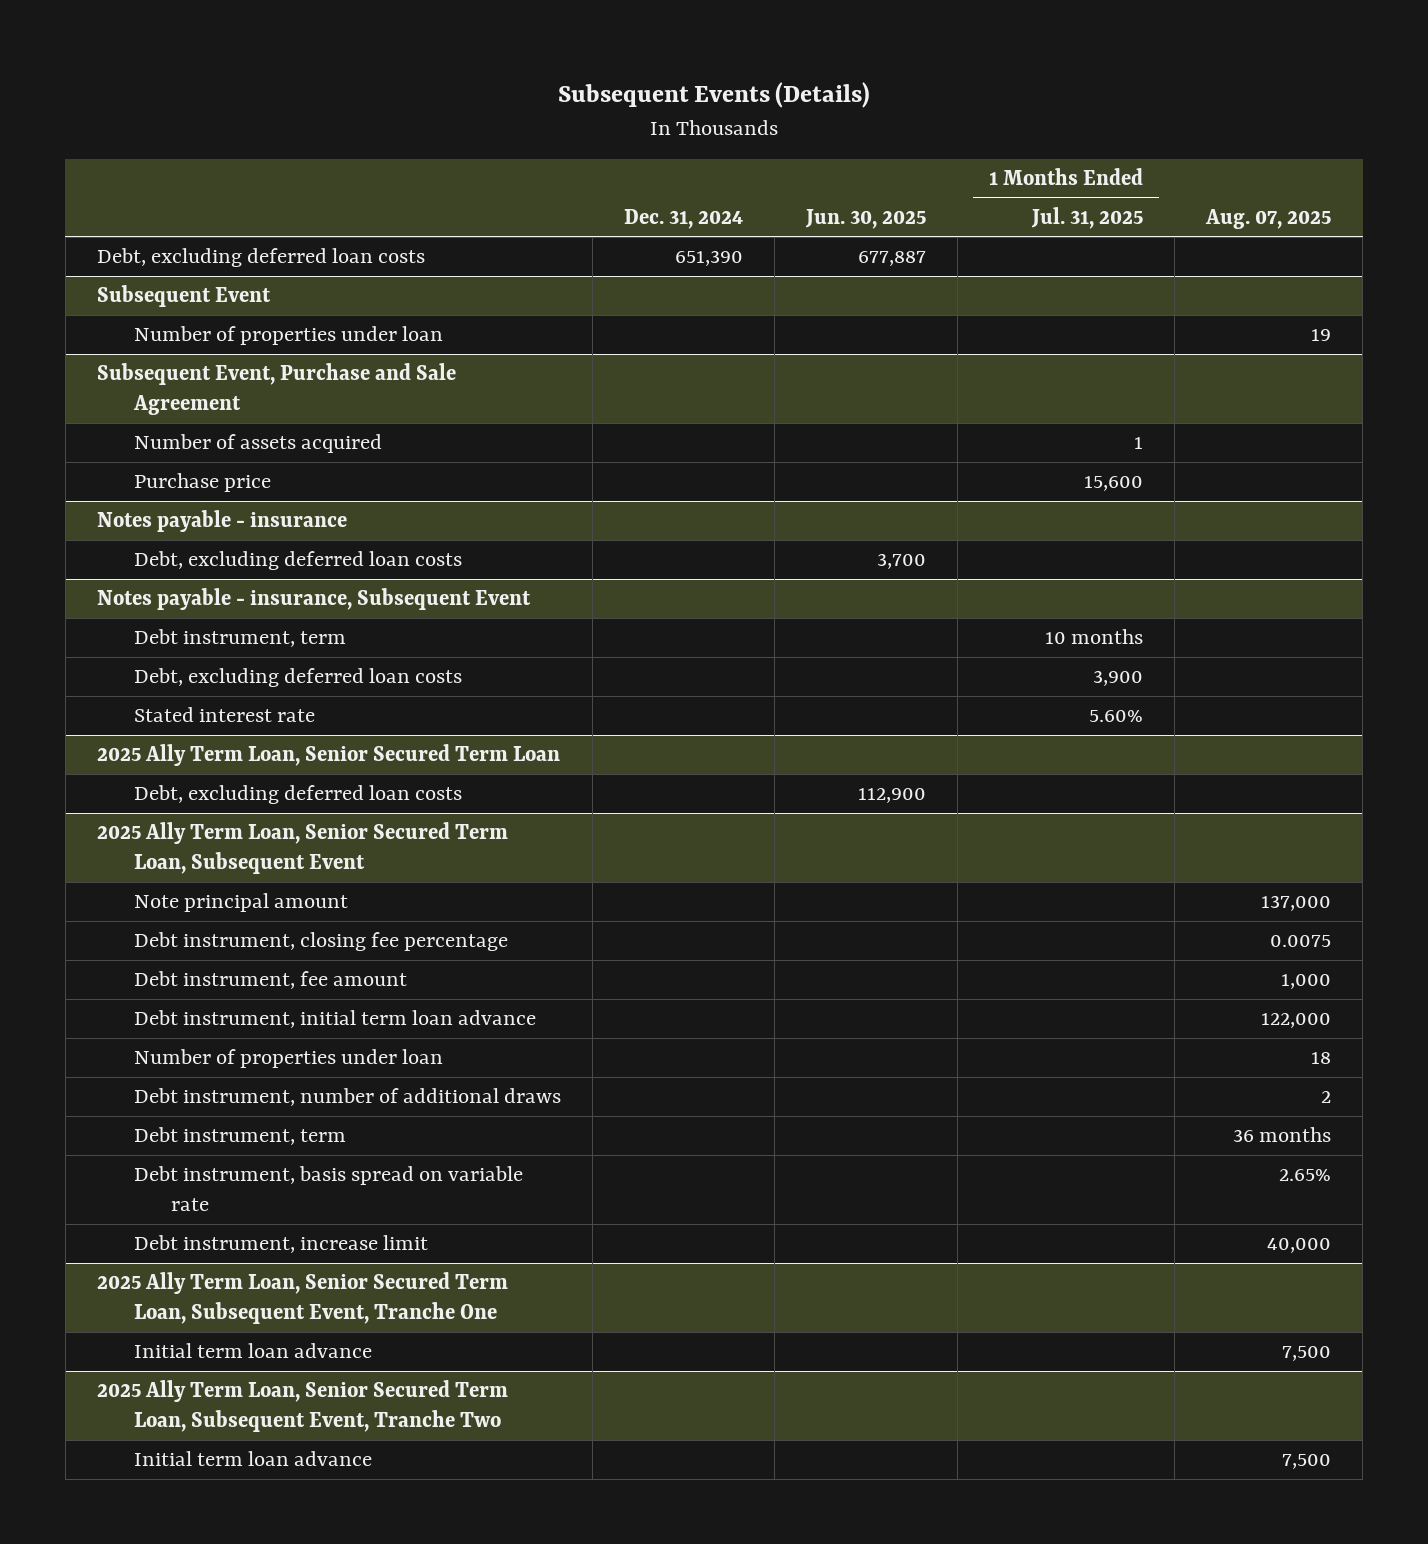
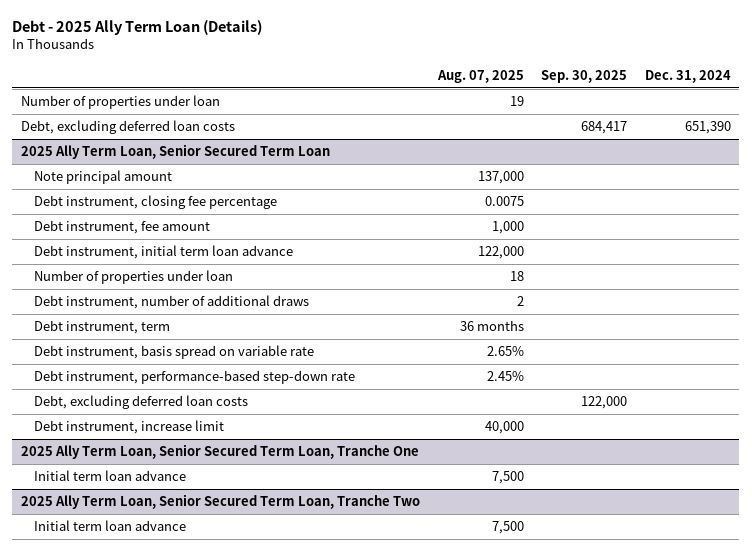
- Subsequent Events (Details)
+ Debt - 2025 Ally Term Loan (Details)
- | Dec. 31, 2024 | Jun. 30, 2025 | 1 Months Ended Jul. 31, 2025 | Aug. 07, 2025
+ | Aug. 07, 2025 | Sep. 30, 2025 | Dec. 31, 2024
- Subsequent Event
- Subsequent Event, Purchase and Sale Agreement
- Number of assets acquired | | | 1 |
- Purchase price | | | 15,600 |
- Notes payable - insurance
- Debt, excluding deferred loan costs | | 3,700 | |
- Notes payable - insurance, Subsequent Event
- Debt instrument, term | | | 10 months |
- Debt, excluding deferred loan costs | | | 3,900 |
- Stated interest rate | | | 5.60% |
moved down: Debt, excluding deferred loan costs | | 684,417 | 651,390
- 2025 Ally Term Loan, Senior Secured Term Loan, Subsequent Event
@ 2025 Ally Term Loan, Senior Secured Term Loan
+ Debt instrument, performance-based step-down rate | 2.45% | |
moved down: Debt, excluding deferred loan costs | | 122,000 |
- 2025 Ally Term Loan, Senior Secured Term Loan, Subsequent Event, Tranche One
+ 2025 Ally Term Loan, Senior Secured Term Loan, Tranche One
- 2025 Ally Term Loan, Senior Secured Term Loan, Subsequent Event, Tranche Two
+ 2025 Ally Term Loan, Senior Secured Term Loan, Tranche Two

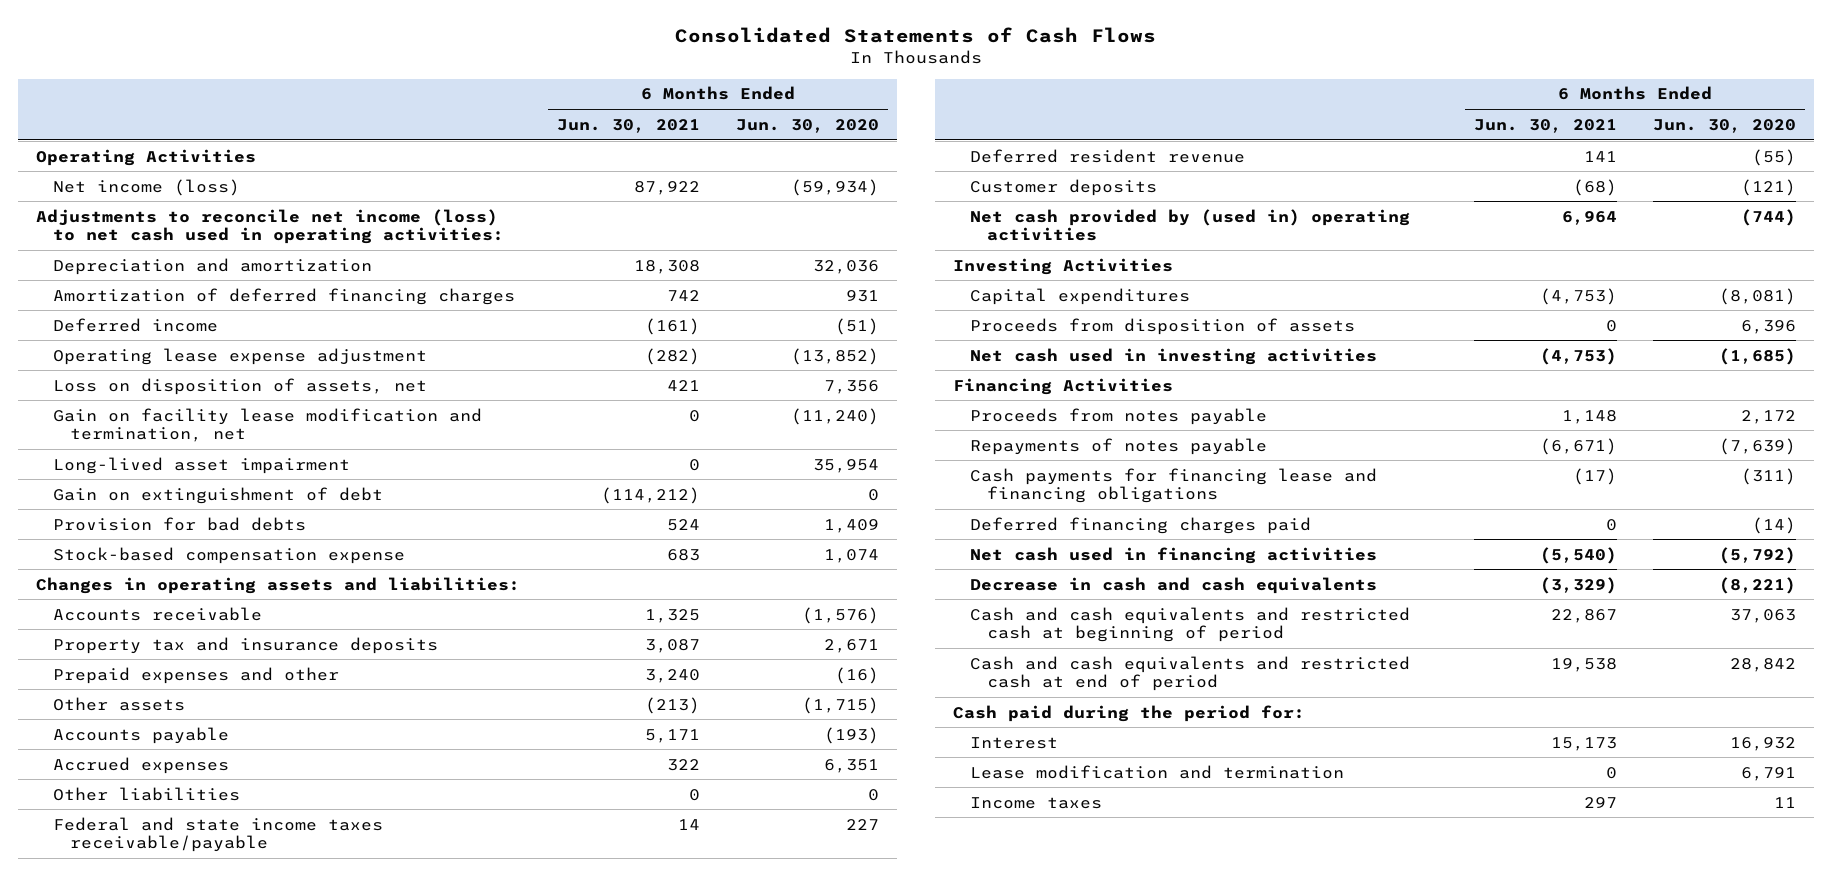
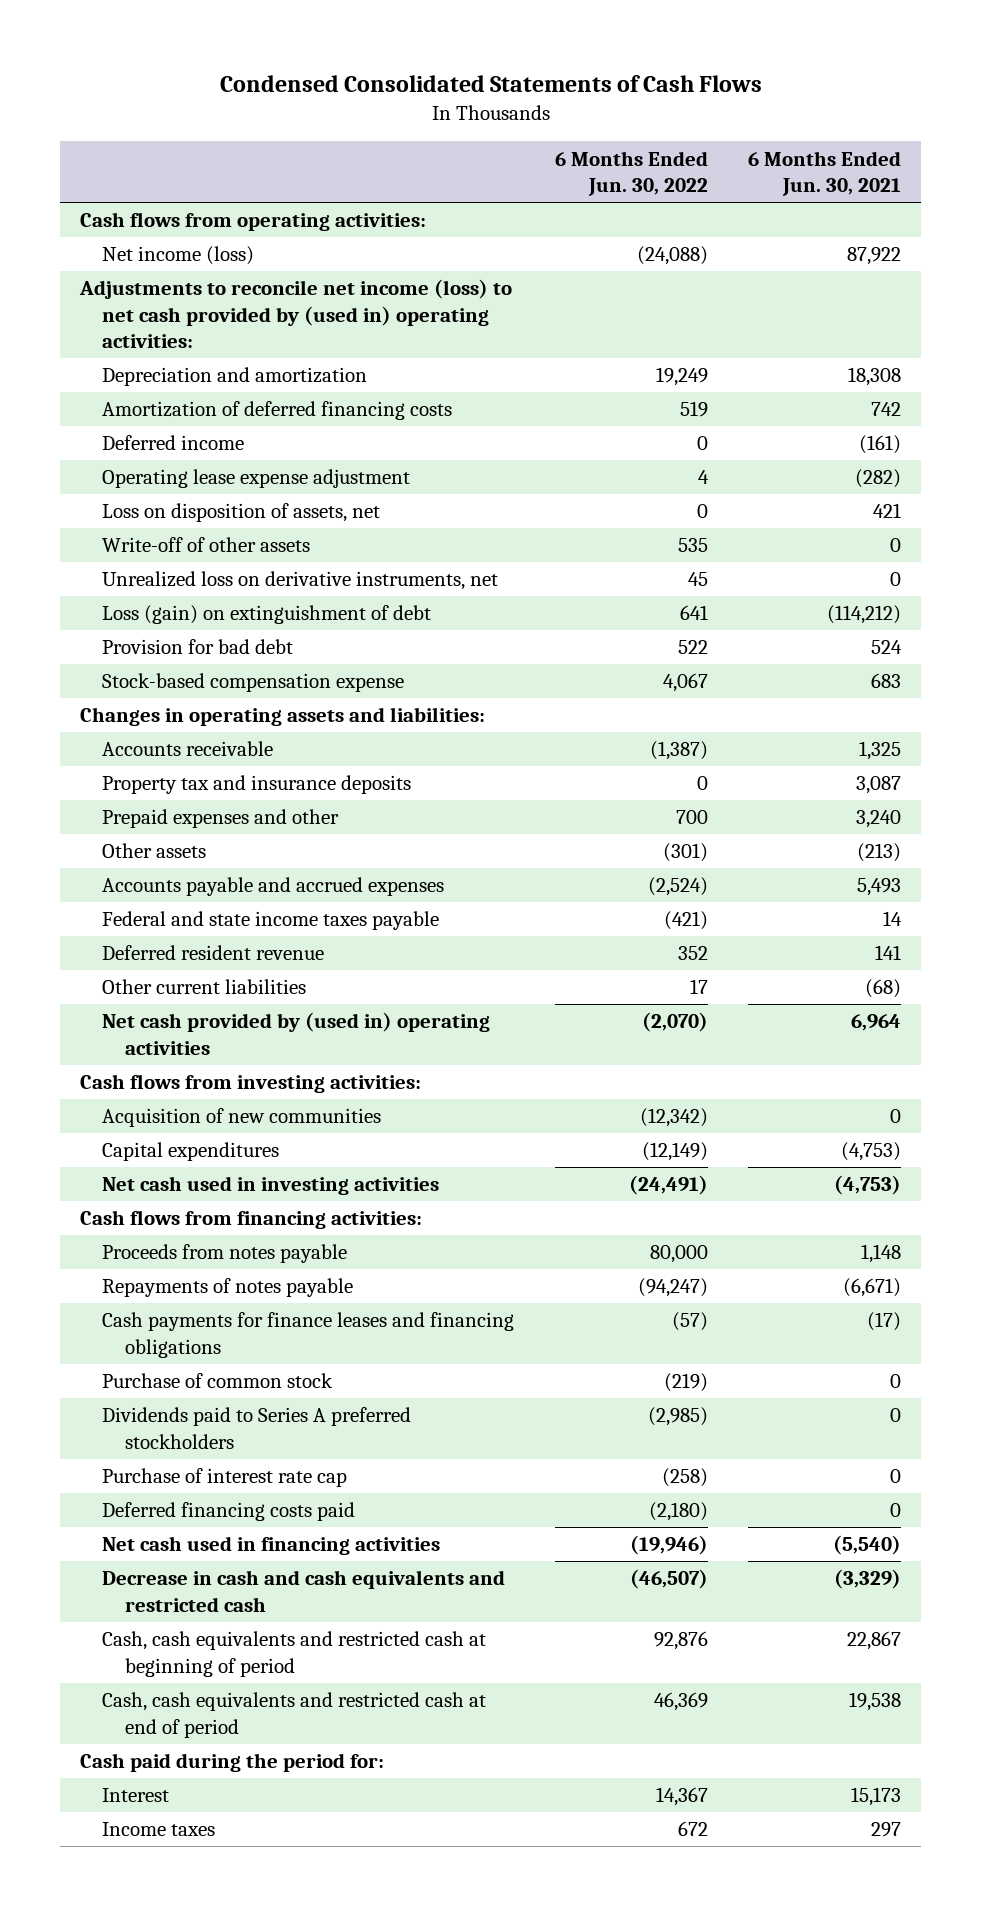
- Consolidated Statements of Cash Flows
+ Condensed Consolidated Statements of Cash Flows
- | 6 Months Ended Jun. 30, 2021 | 6 Months Ended Jun. 30, 2020
+ | 6 Months Ended Jun. 30, 2022 | 6 Months Ended Jun. 30, 2021
- Operating Activities
+ Cash flows from operating activities:
- Adjustments to reconcile net income (loss) to net cash used in operating activities:
+ Adjustments to reconcile net income (loss) to net cash provided by (used in) operating activities:
- Amortization of deferred financing charges | 742 | 931
+ Amortization of deferred financing costs | 519 | 742
- Gain on facility lease modification and termination, net | 0 | (11,240)
- Long-lived asset impairment | 0 | 35,954
- Gain on extinguishment of debt | (114,212) | 0
- Provision for bad debts | 524 | 1,409
+ Write-off of other assets | 535 | 0
+ Unrealized loss on derivative instruments, net | 45 | 0
+ Loss (gain) on extinguishment of debt | 641 | (114,212)
+ Provision for bad debt | 522 | 524
- Accounts payable | 5,171 | (193)
- Accrued expenses | 322 | 6,351
- Other liabilities | 0 | 0
- Federal and state income taxes receivable/payable | 14 | 227
+ Accounts payable and accrued expenses | (2,524) | 5,493
+ Federal and state income taxes payable | (421) | 14
- Customer deposits | (68) | (121)
+ Other current liabilities | 17 | (68)
- Investing Activities
+ Cash flows from investing activities:
+ Acquisition of new communities | (12,342) | 0
- Proceeds from disposition of assets | 0 | 6,396
- Financing Activities
+ Cash flows from financing activities:
- Cash payments for financing lease and financing obligations | (17) | (311)
- Deferred financing charges paid | 0 | (14)
+ Cash payments for finance leases and financing obligations | (57) | (17)
+ Purchase of common stock | (219) | 0
+ Dividends paid to Series A preferred stockholders | (2,985) | 0
+ Purchase of interest rate cap | (258) | 0
+ Deferred financing costs paid | (2,180) | 0
- Decrease in cash and cash equivalents | (3,329) | (8,221)
- Cash and cash equivalents and restricted cash at beginning of period | 22,867 | 37,063
- Cash and cash equivalents and restricted cash at end of period | 19,538 | 28,842
+ Decrease in cash and cash equivalents and restricted cash | (46,507) | (3,329)
+ Cash, cash equivalents and restricted cash at beginning of period | 92,876 | 22,867
+ Cash, cash equivalents and restricted cash at end of period | 46,369 | 19,538
- Lease modification and termination | 0 | 6,791

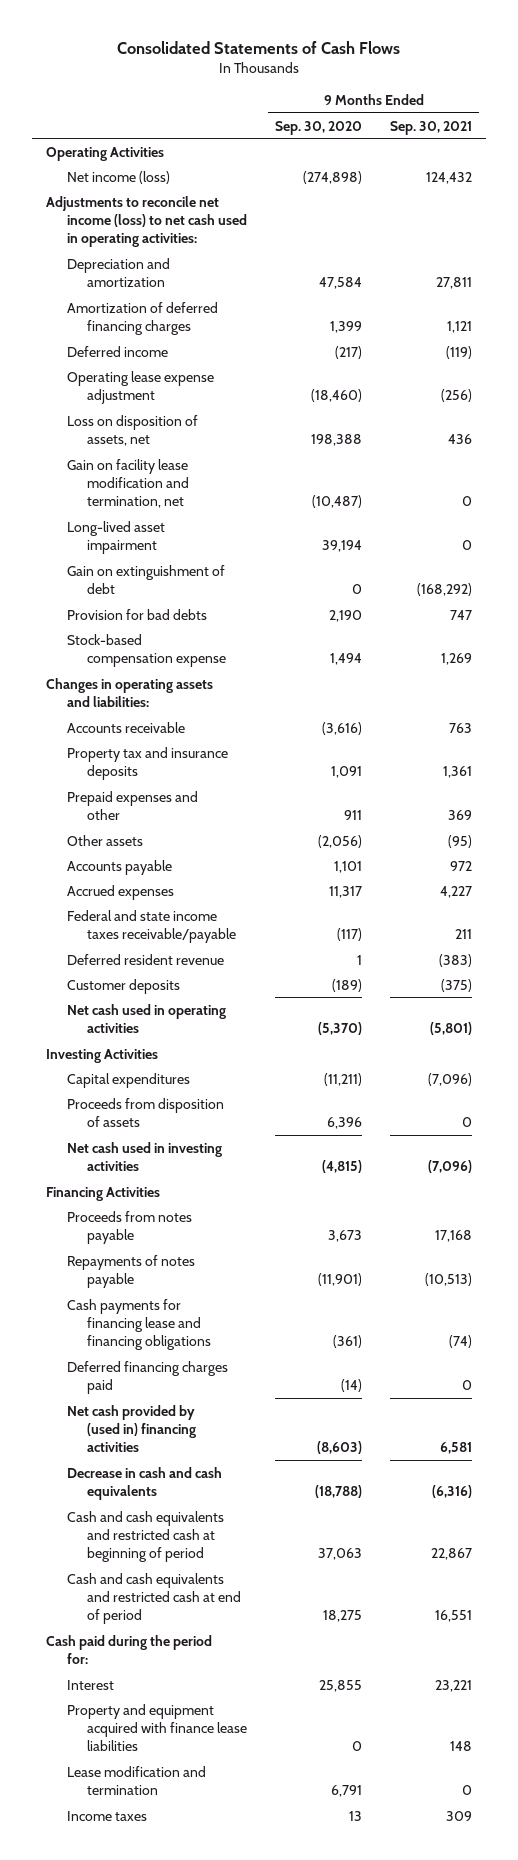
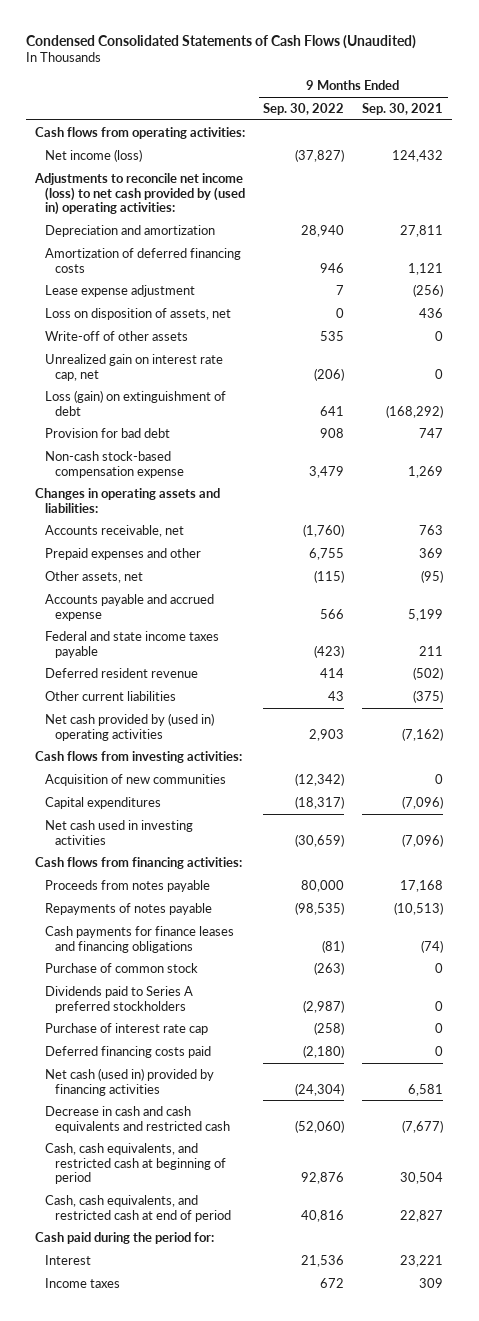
- Consolidated Statements of Cash Flows
+ Condensed Consolidated Statements of Cash Flows (Unaudited)
- | 9 Months Ended Sep. 30, 2020 | 9 Months Ended Sep. 30, 2021
+ | 9 Months Ended Sep. 30, 2022 | 9 Months Ended Sep. 30, 2021
- Operating Activities
+ Cash flows from operating activities:
- Adjustments to reconcile net income (loss) to net cash used in operating activities:
+ Adjustments to reconcile net income (loss) to net cash provided by (used in) operating activities:
- Amortization of deferred financing charges | 1,399 | 1,121
- Deferred income | (217) | (119)
- Operating lease expense adjustment | (18,460) | (256)
+ Amortization of deferred financing costs | 946 | 1,121
+ Lease expense adjustment | 7 | (256)
- Gain on facility lease modification and termination, net | (10,487) | 0
- Long-lived asset impairment | 39,194 | 0
- Gain on extinguishment of debt | 0 | (168,292)
- Provision for bad debts | 2,190 | 747
- Stock-based compensation expense | 1,494 | 1,269
+ Write-off of other assets | 535 | 0
+ Unrealized gain on interest rate cap, net | (206) | 0
+ Loss (gain) on extinguishment of debt | 641 | (168,292)
+ Provision for bad debt | 908 | 747
+ Non-cash stock-based compensation expense | 3,479 | 1,269
- Accounts receivable | (3,616) | 763
- Property tax and insurance deposits | 1,091 | 1,361
+ Accounts receivable, net | (1,760) | 763
- Other assets | (2,056) | (95)
- Accounts payable | 1,101 | 972
- Accrued expenses | 11,317 | 4,227
- Federal and state income taxes receivable/payable | (117) | 211
- Deferred resident revenue | 1 | (383)
- Customer deposits | (189) | (375)
- Net cash used in operating activities | (5,370) | (5,801)
- Investing Activities
+ Other assets, net | (115) | (95)
+ Accounts payable and accrued expense | 566 | 5,199
+ Federal and state income taxes payable | (423) | 211
+ Deferred resident revenue | 414 | (502)
+ Other current liabilities | 43 | (375)
+ Net cash provided by (used in) operating activities | 2,903 | (7,162)
+ Cash flows from investing activities:
+ Acquisition of new communities | (12,342) | 0
- Proceeds from disposition of assets | 6,396 | 0
- Financing Activities
+ Cash flows from financing activities:
- Cash payments for financing lease and financing obligations | (361) | (74)
- Deferred financing charges paid | (14) | 0
- Net cash provided by (used in) financing activities | (8,603) | 6,581
- Decrease in cash and cash equivalents | (18,788) | (6,316)
- Cash and cash equivalents and restricted cash at beginning of period | 37,063 | 22,867
- Cash and cash equivalents and restricted cash at end of period | 18,275 | 16,551
+ Cash payments for finance leases and financing obligations | (81) | (74)
+ Purchase of common stock | (263) | 0
+ Dividends paid to Series A preferred stockholders | (2,987) | 0
+ Purchase of interest rate cap | (258) | 0
+ Deferred financing costs paid | (2,180) | 0
+ Net cash (used in) provided by financing activities | (24,304) | 6,581
+ Decrease in cash and cash equivalents and restricted cash | (52,060) | (7,677)
+ Cash, cash equivalents, and restricted cash at beginning of period | 92,876 | 30,504
+ Cash, cash equivalents, and restricted cash at end of period | 40,816 | 22,827
- Property and equipment acquired with finance lease liabilities | 0 | 148
- Lease modification and termination | 6,791 | 0

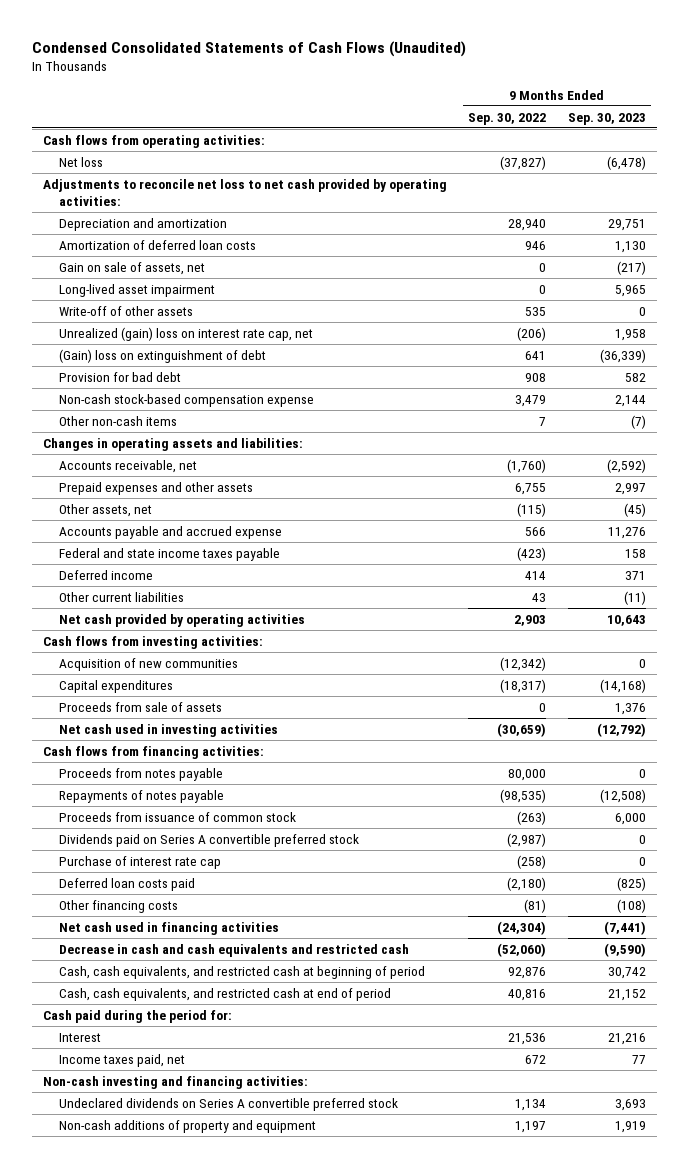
- | 9 Months Ended Sep. 30, 2022 | 9 Months Ended Sep. 30, 2021
+ | 9 Months Ended Sep. 30, 2022 | 9 Months Ended Sep. 30, 2023
- Net income (loss) | (37,827) | 124,432
- Adjustments to reconcile net income (loss) to net cash provided by (used in) operating activities:
+ Net loss | (37,827) | (6,478)
+ Adjustments to reconcile net loss to net cash provided by operating activities:
- Amortization of deferred financing costs | 946 | 1,121
- Lease expense adjustment | 7 | (256)
- Loss on disposition of assets, net | 0 | 436
+ Amortization of deferred loan costs | 946 | 1,130
+ Gain on sale of assets, net | 0 | (217)
+ Long-lived asset impairment | 0 | 5,965
- Unrealized gain on interest rate cap, net | (206) | 0
- Loss (gain) on extinguishment of debt | 641 | (168,292)
+ Unrealized (gain) loss on interest rate cap, net | (206) | 1,958
+ (Gain) loss on extinguishment of debt | 641 | (36,339)
+ Other non-cash items | 7 | (7)
- Prepaid expenses and other | 6,755 | 369
+ Prepaid expenses and other assets | 6,755 | 2,997
- Deferred resident revenue | 414 | (502)
+ Deferred income | 414 | 371
- Net cash provided by (used in) operating activities | 2,903 | (7,162)
+ Net cash provided by operating activities | 2,903 | 10,643
+ Proceeds from sale of assets | 0 | 1,376
- Cash payments for finance leases and financing obligations | (81) | (74)
- Purchase of common stock | (263) | 0
- Dividends paid to Series A preferred stockholders | (2,987) | 0
+ Proceeds from issuance of common stock | (263) | 6,000
+ Dividends paid on Series A convertible preferred stock | (2,987) | 0
- Deferred financing costs paid | (2,180) | 0
- Net cash (used in) provided by financing activities | (24,304) | 6,581
+ Deferred loan costs paid | (2,180) | (825)
+ Other financing costs | (81) | (108)
+ Net cash used in financing activities | (24,304) | (7,441)
- Income taxes | 672 | 309
+ Income taxes paid, net | 672 | 77
+ Non-cash investing and financing activities:
+ Undeclared dividends on Series A convertible preferred stock | 1,134 | 3,693
+ Non-cash additions of property and equipment | 1,197 | 1,919

